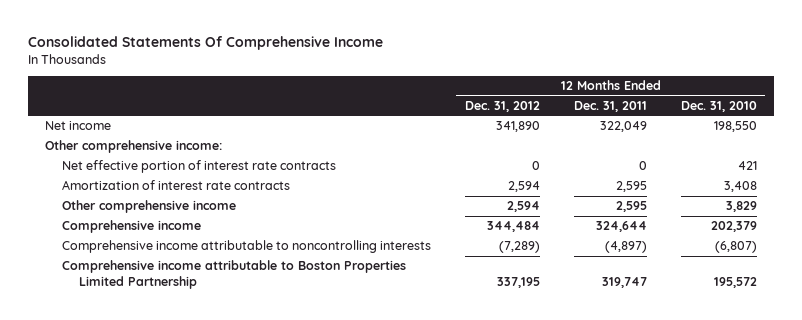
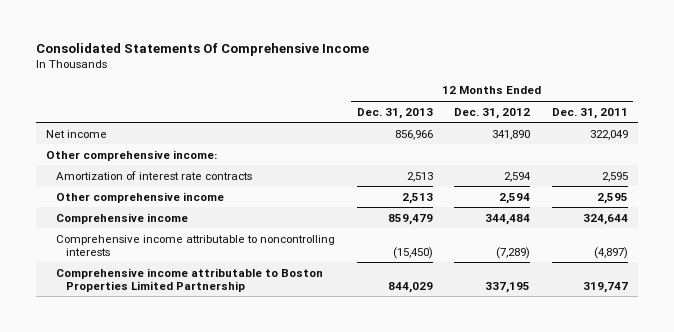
- | 12 Months Ended Dec. 31, 2012 | 12 Months Ended Dec. 31, 2011 | 12 Months Ended Dec. 31, 2010
+ | 12 Months Ended Dec. 31, 2013 | 12 Months Ended Dec. 31, 2012 | 12 Months Ended Dec. 31, 2011
- Net effective portion of interest rate contracts | 0 | 0 | 421

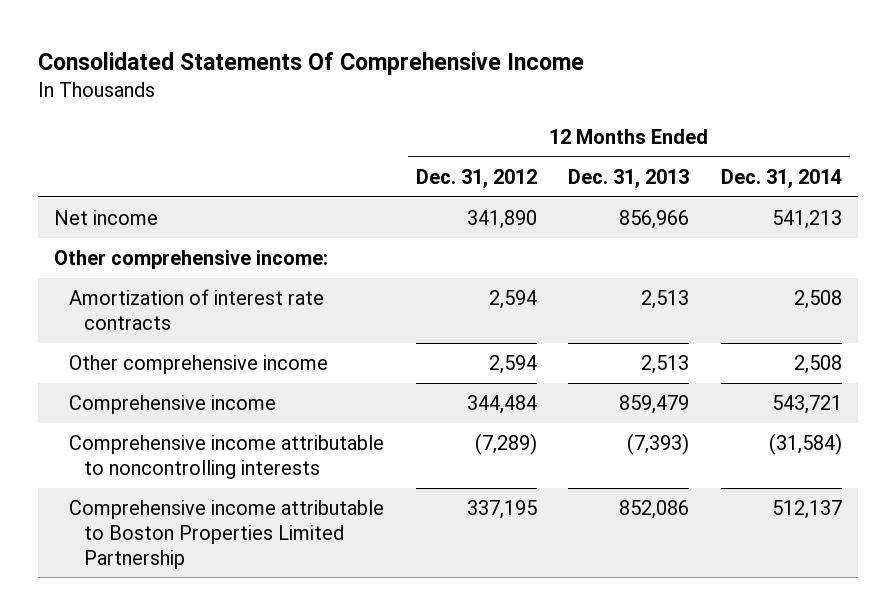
- | 12 Months Ended Dec. 31, 2013 | 12 Months Ended Dec. 31, 2012 | 12 Months Ended Dec. 31, 2011
+ | 12 Months Ended Dec. 31, 2012 | 12 Months Ended Dec. 31, 2013 | 12 Months Ended Dec. 31, 2014
- Comprehensive income attributable to noncontrolling interests | (15,450) | (7,289) | (4,897)
- Comprehensive income attributable to Boston Properties Limited Partnership | 844,029 | 337,195 | 319,747
+ Comprehensive income attributable to noncontrolling interests | (7,289) | (7,393) | (31,584)
+ Comprehensive income attributable to Boston Properties Limited Partnership | 337,195 | 852,086 | 512,137

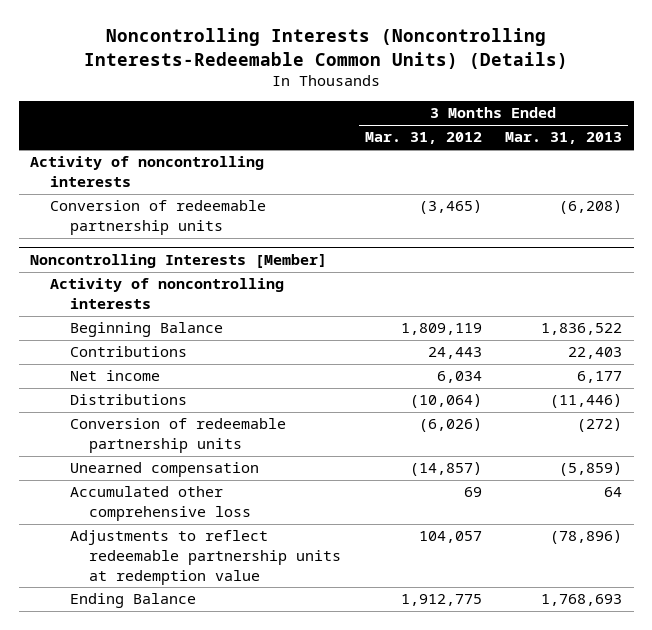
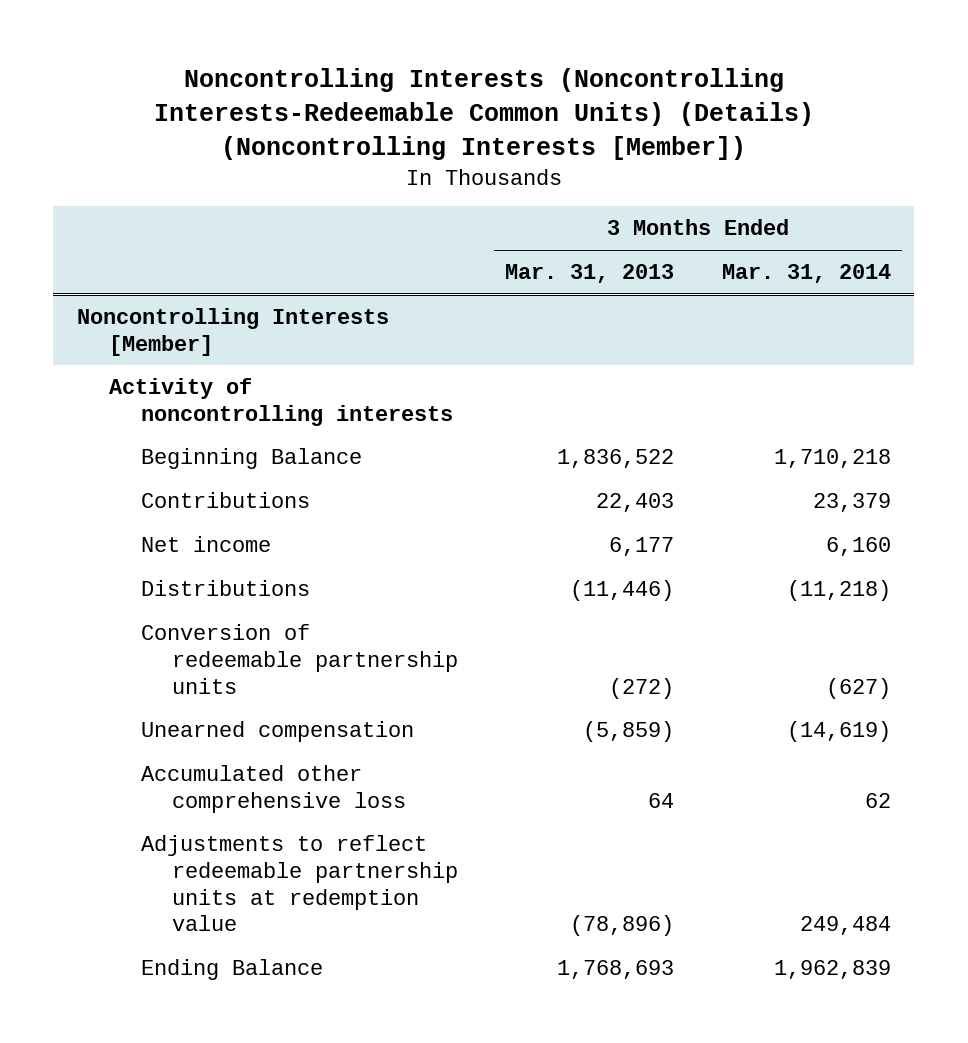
- Noncontrolling Interests (Noncontrolling Interests-Redeemable Common Units) (Details)
+ Noncontrolling Interests (Noncontrolling Interests-Redeemable Common Units) (Details) (Noncontrolling Interests [Member])
- | 3 Months Ended Mar. 31, 2012 | 3 Months Ended Mar. 31, 2013
+ | 3 Months Ended Mar. 31, 2013 | 3 Months Ended Mar. 31, 2014
- Activity of noncontrolling interests
- Conversion of redeemable partnership units | (3,465) | (6,208)

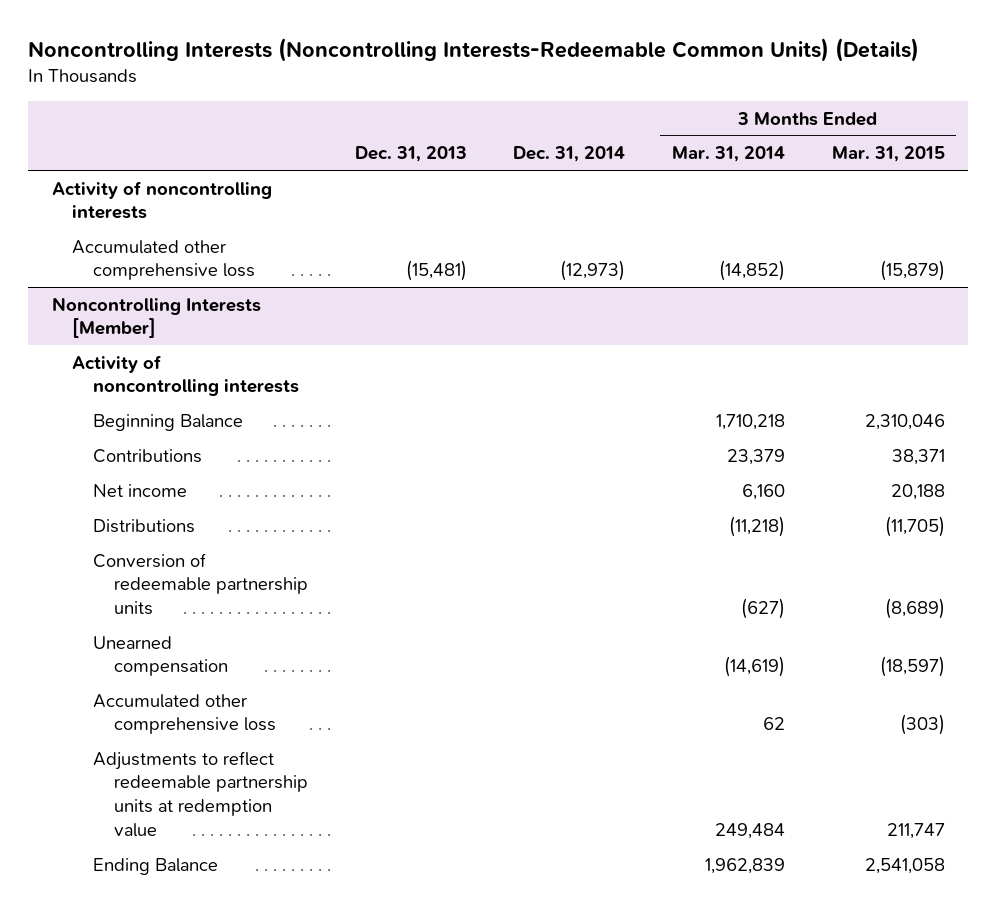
- Noncontrolling Interests (Noncontrolling Interests-Redeemable Common Units) (Details) (Noncontrolling Interests [Member])
+ Noncontrolling Interests (Noncontrolling Interests-Redeemable Common Units) (Details)
- | 3 Months Ended Mar. 31, 2013 | 3 Months Ended Mar. 31, 2014
+ | Dec. 31, 2013 | Dec. 31, 2014 | 3 Months Ended Mar. 31, 2014 | 3 Months Ended Mar. 31, 2015
+ Activity of noncontrolling interests
+ Accumulated other comprehensive loss | (15,481) | (12,973) | (14,852) | (15,879)

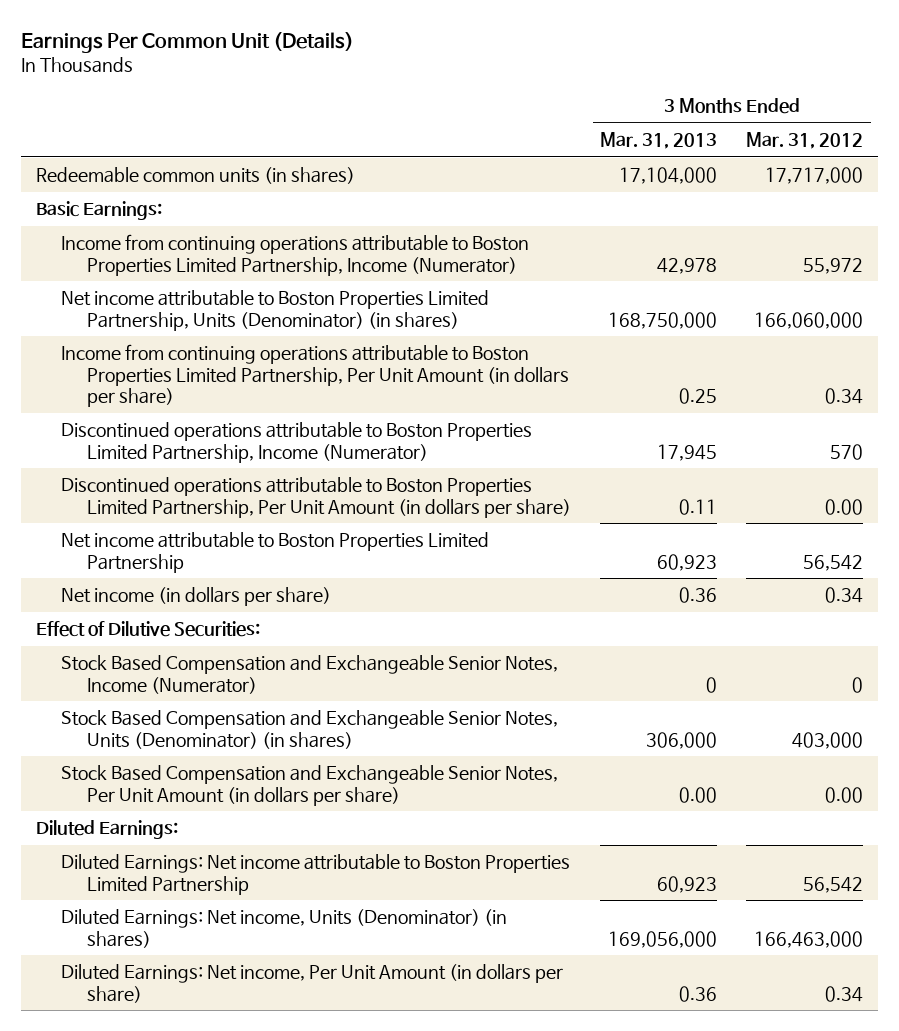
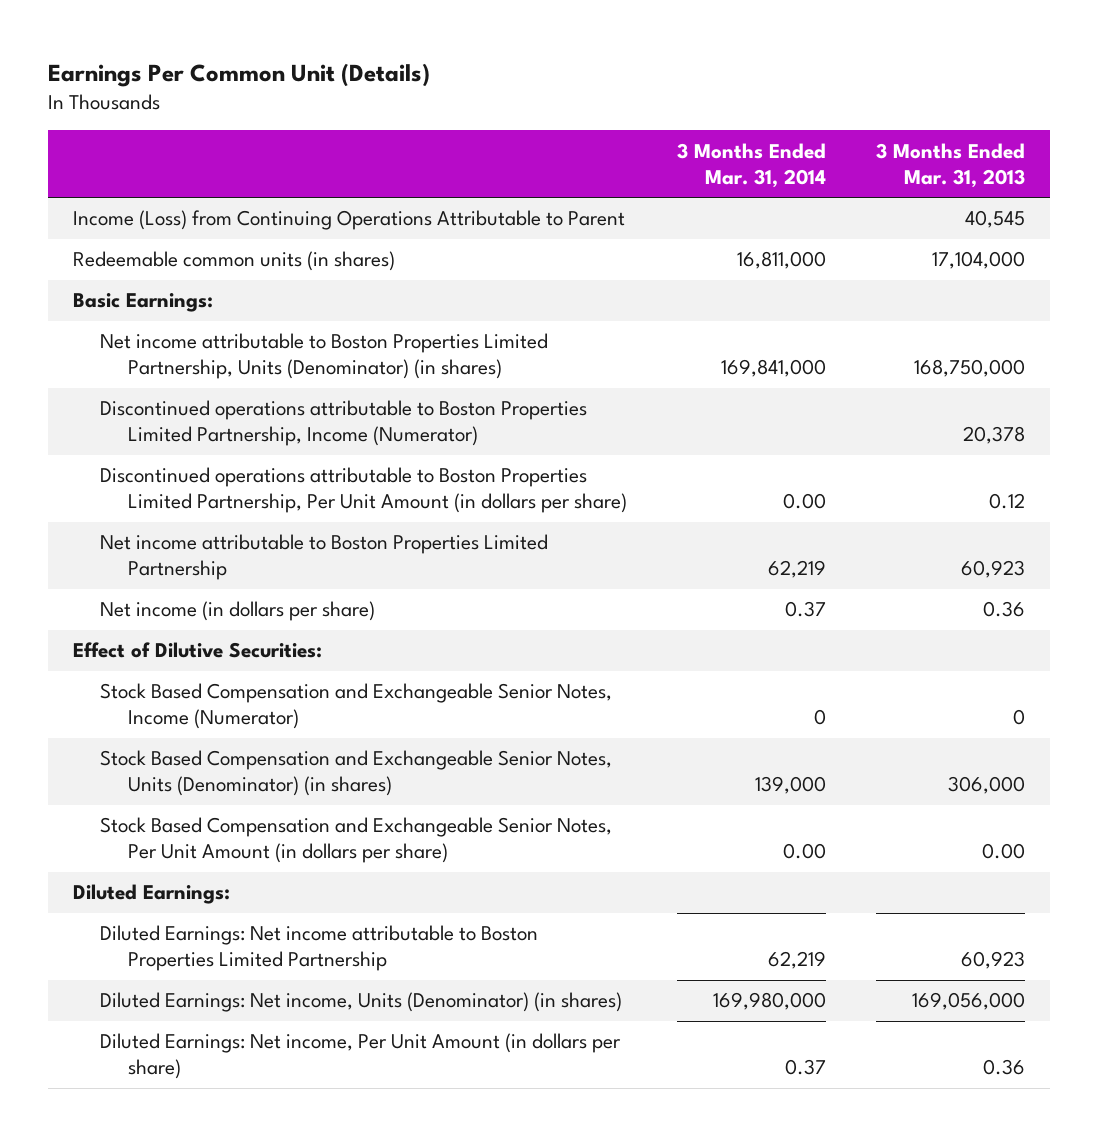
- | 3 Months Ended Mar. 31, 2013 | 3 Months Ended Mar. 31, 2012
+ | 3 Months Ended Mar. 31, 2014 | 3 Months Ended Mar. 31, 2013
+ Income (Loss) from Continuing Operations Attributable to Parent | | 40,545
- Income from continuing operations attributable to Boston Properties Limited Partnership, Income (Numerator) | 42,978 | 55,972
- Income from continuing operations attributable to Boston Properties Limited Partnership, Per Unit Amount (in dollars per share) | 0.25 | 0.34
- Discontinued operations attributable to Boston Properties Limited Partnership, Income (Numerator) | 17,945 | 570
- Discontinued operations attributable to Boston Properties Limited Partnership, Per Unit Amount (in dollars per share) | 0.11 | 0.00
+ Discontinued operations attributable to Boston Properties Limited Partnership, Income (Numerator) | | 20,378
+ Discontinued operations attributable to Boston Properties Limited Partnership, Per Unit Amount (in dollars per share) | 0.00 | 0.12

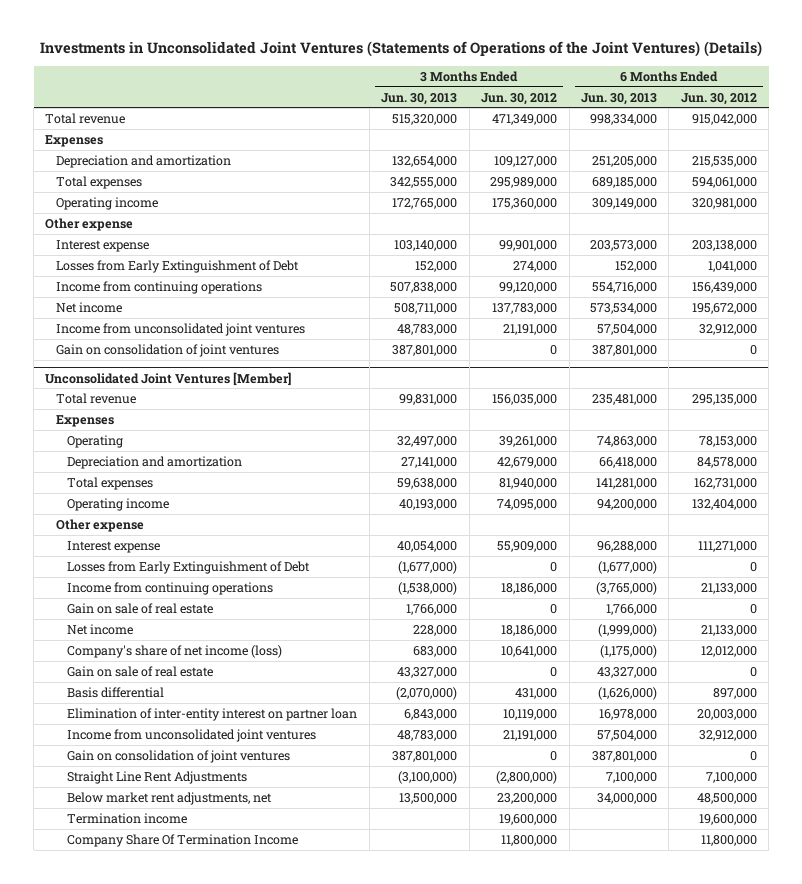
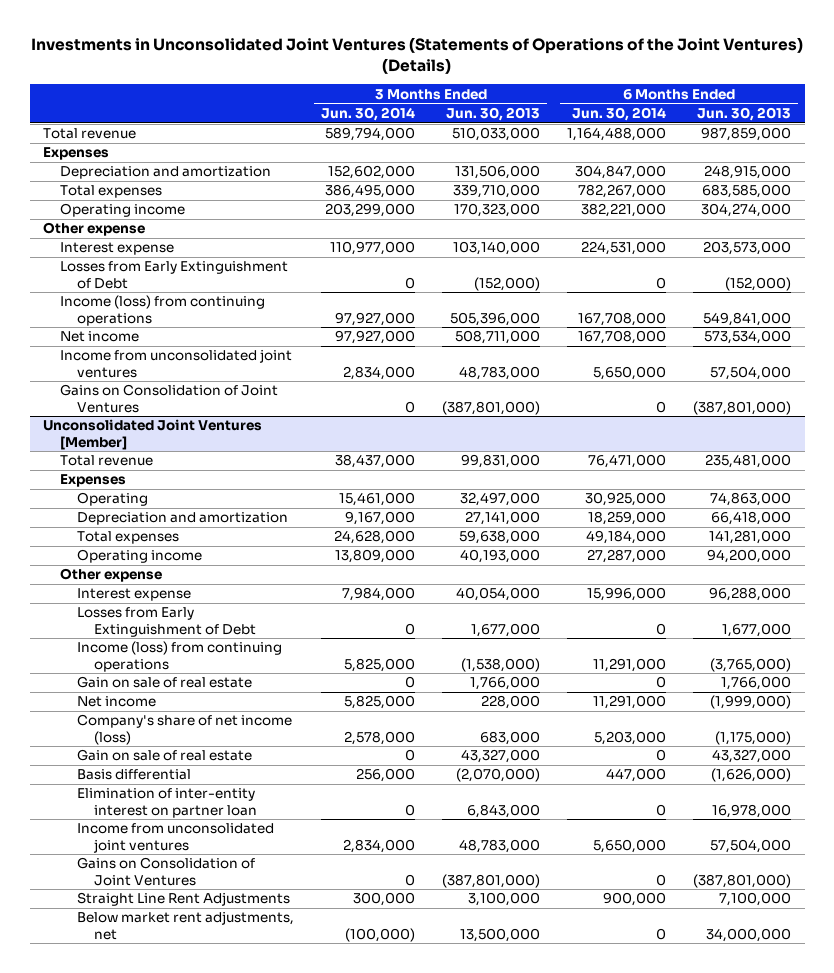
- | 3 Months Ended Jun. 30, 2013 | 3 Months Ended Jun. 30, 2012 | 6 Months Ended Jun. 30, 2013 | 6 Months Ended Jun. 30, 2012
+ | 3 Months Ended Jun. 30, 2014 | 3 Months Ended Jun. 30, 2013 | 6 Months Ended Jun. 30, 2014 | 6 Months Ended Jun. 30, 2013
- Total revenue | 515,320,000 | 471,349,000 | 998,334,000 | 915,042,000
+ Total revenue | 589,794,000 | 510,033,000 | 1,164,488,000 | 987,859,000
- Depreciation and amortization | 132,654,000 | 109,127,000 | 251,205,000 | 215,535,000
- Total expenses | 342,555,000 | 295,989,000 | 689,185,000 | 594,061,000
- Operating income | 172,765,000 | 175,360,000 | 309,149,000 | 320,981,000
+ Depreciation and amortization | 152,602,000 | 131,506,000 | 304,847,000 | 248,915,000
+ Total expenses | 386,495,000 | 339,710,000 | 782,267,000 | 683,585,000
+ Operating income | 203,299,000 | 170,323,000 | 382,221,000 | 304,274,000
- Losses from Early Extinguishment of Debt | 152,000 | 274,000 | 152,000 | 1,041,000
- Income from continuing operations | 507,838,000 | 99,120,000 | 554,716,000 | 156,439,000
+ Losses from Early Extinguishment of Debt | 0 | (152,000) | 0 | (152,000)
+ Income (loss) from continuing operations | 97,927,000 | 505,396,000 | 167,708,000 | 549,841,000
- Gain on consolidation of joint ventures | 387,801,000 | 0 | 387,801,000 | 0
+ Gains on Consolidation of Joint Ventures | 0 | (387,801,000) | 0 | (387,801,000)
@ Unconsolidated Joint Ventures [Member]
- Losses from Early Extinguishment of Debt | (1,677,000) | 0 | (1,677,000) | 0
- Income from continuing operations | (1,538,000) | 18,186,000 | (3,765,000) | 21,133,000
+ Losses from Early Extinguishment of Debt | 0 | 1,677,000 | 0 | 1,677,000
+ Income (loss) from continuing operations | 5,825,000 | (1,538,000) | 11,291,000 | (3,765,000)
- Gain on consolidation of joint ventures | 387,801,000 | 0 | 387,801,000 | 0
- Straight Line Rent Adjustments | (3,100,000) | (2,800,000) | 7,100,000 | 7,100,000
+ Gains on Consolidation of Joint Ventures | 0 | (387,801,000) | 0 | (387,801,000)
+ Straight Line Rent Adjustments | 300,000 | 3,100,000 | 900,000 | 7,100,000
- Termination income | | 19,600,000 | | 19,600,000
- Company Share Of Termination Income | | 11,800,000 | | 11,800,000

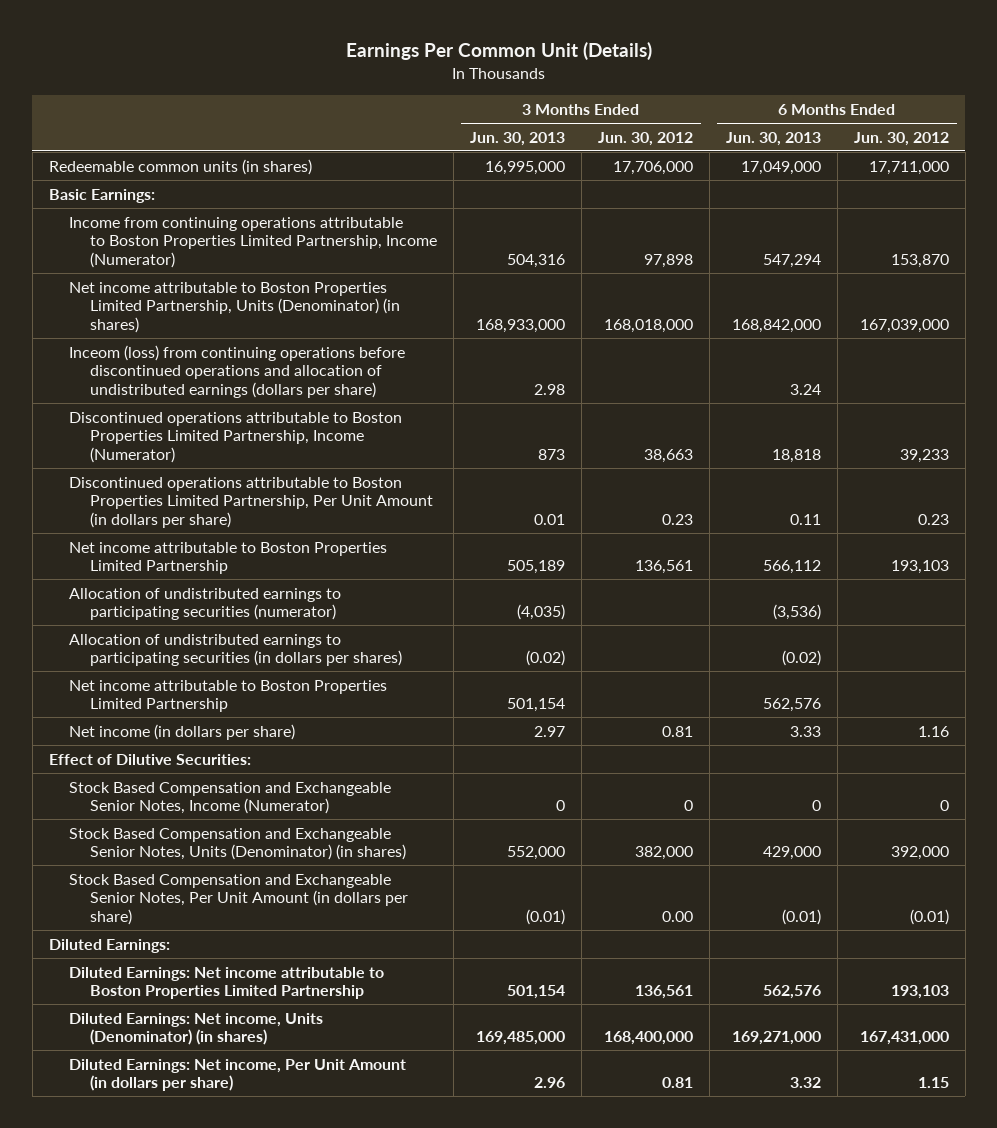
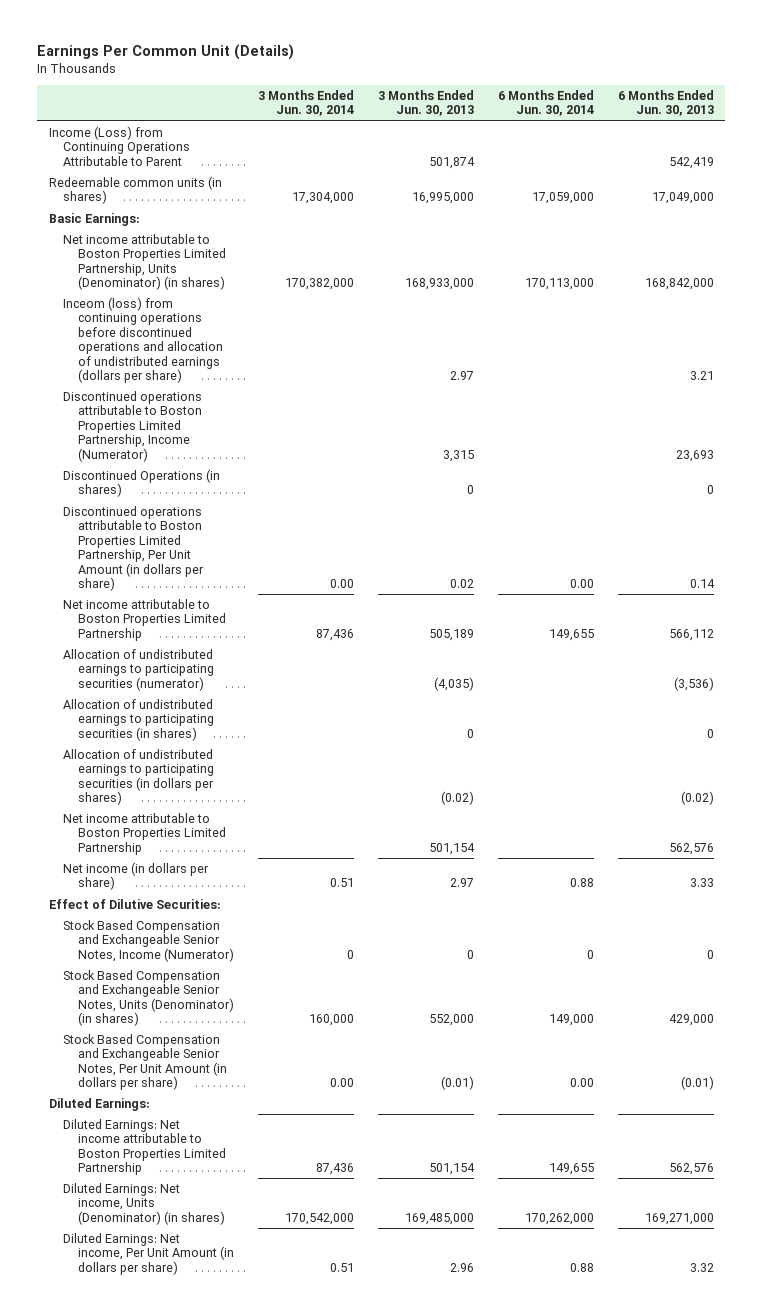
- | 3 Months Ended Jun. 30, 2013 | 3 Months Ended Jun. 30, 2012 | 6 Months Ended Jun. 30, 2013 | 6 Months Ended Jun. 30, 2012
+ | 3 Months Ended Jun. 30, 2014 | 3 Months Ended Jun. 30, 2013 | 6 Months Ended Jun. 30, 2014 | 6 Months Ended Jun. 30, 2013
+ Income (Loss) from Continuing Operations Attributable to Parent | | 501,874 | | 542,419
- Income from continuing operations attributable to Boston Properties Limited Partnership, Income (Numerator) | 504,316 | 97,898 | 547,294 | 153,870
- Inceom (loss) from continuing operations before discontinued operations and allocation of undistributed earnings (dollars per share) | 2.98 | | 3.24 |
- Discontinued operations attributable to Boston Properties Limited Partnership, Income (Numerator) | 873 | 38,663 | 18,818 | 39,233
- Discontinued operations attributable to Boston Properties Limited Partnership, Per Unit Amount (in dollars per share) | 0.01 | 0.23 | 0.11 | 0.23
+ Inceom (loss) from continuing operations before discontinued operations and allocation of undistributed earnings (dollars per share) | | 2.97 | | 3.21
+ Discontinued operations attributable to Boston Properties Limited Partnership, Income (Numerator) | | 3,315 | | 23,693
+ Discontinued Operations (in shares) | | 0 | | 0
+ Discontinued operations attributable to Boston Properties Limited Partnership, Per Unit Amount (in dollars per share) | 0.00 | 0.02 | 0.00 | 0.14
+ Allocation of undistributed earnings to participating securities (in shares) | | 0 | | 0

